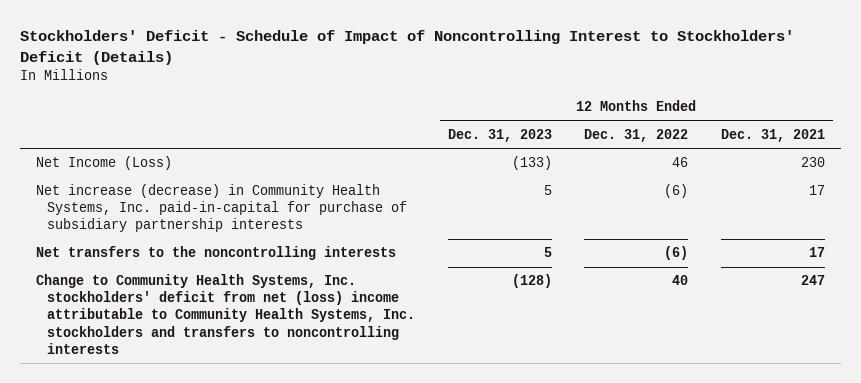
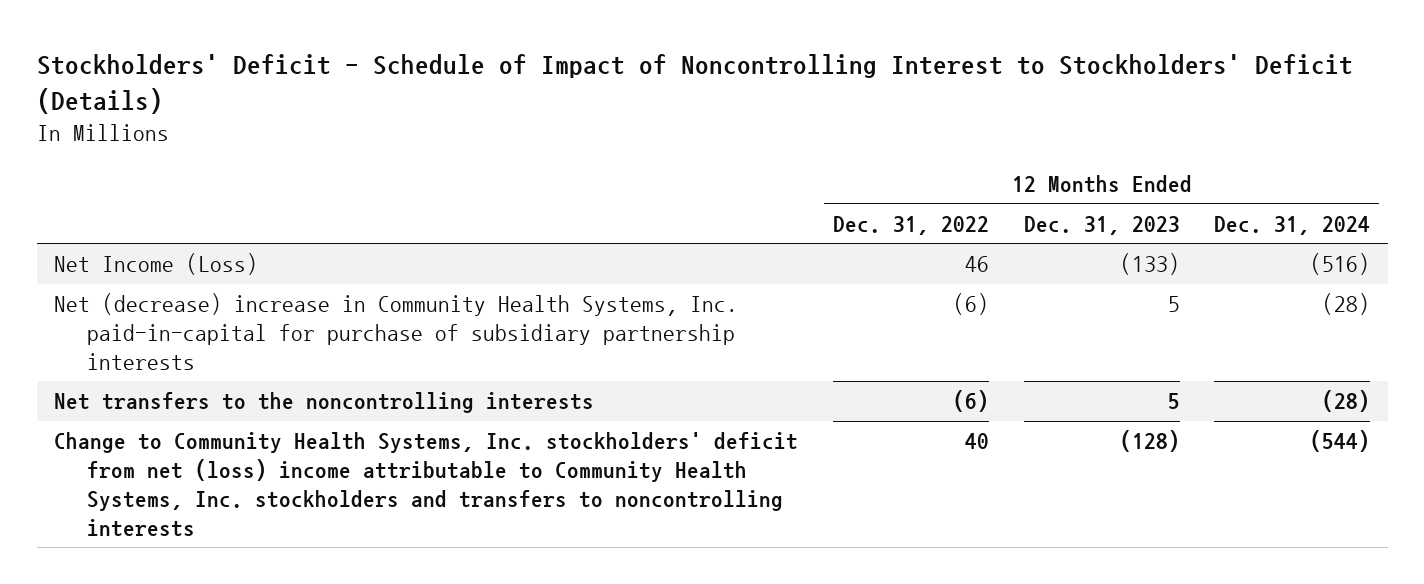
- | 12 Months Ended Dec. 31, 2023 | 12 Months Ended Dec. 31, 2022 | 12 Months Ended Dec. 31, 2021
+ | 12 Months Ended Dec. 31, 2022 | 12 Months Ended Dec. 31, 2023 | 12 Months Ended Dec. 31, 2024
- Net increase (decrease) in Community Health Systems, Inc. paid-in-capital for purchase of subsidiary partnership interests | 5 | (6) | 17
+ Net (decrease) increase in Community Health Systems, Inc. paid-in-capital for purchase of subsidiary partnership interests | (6) | 5 | (28)

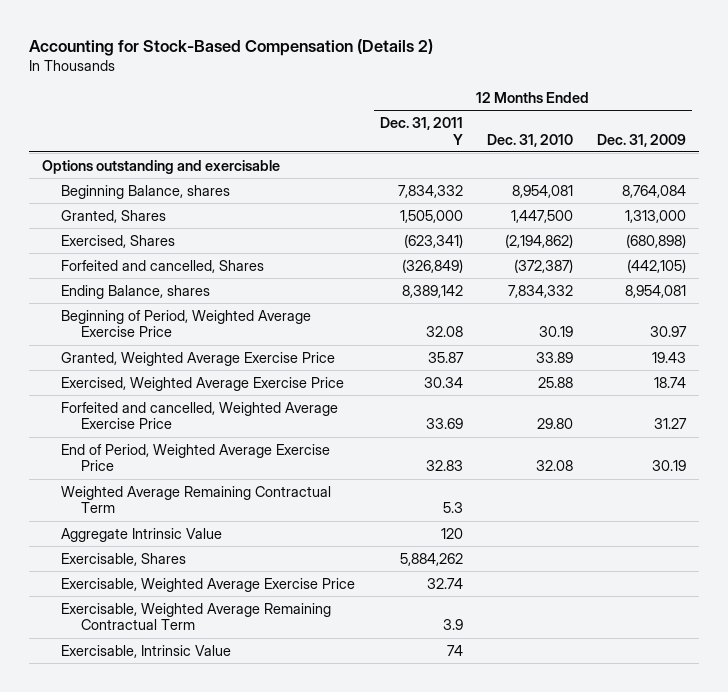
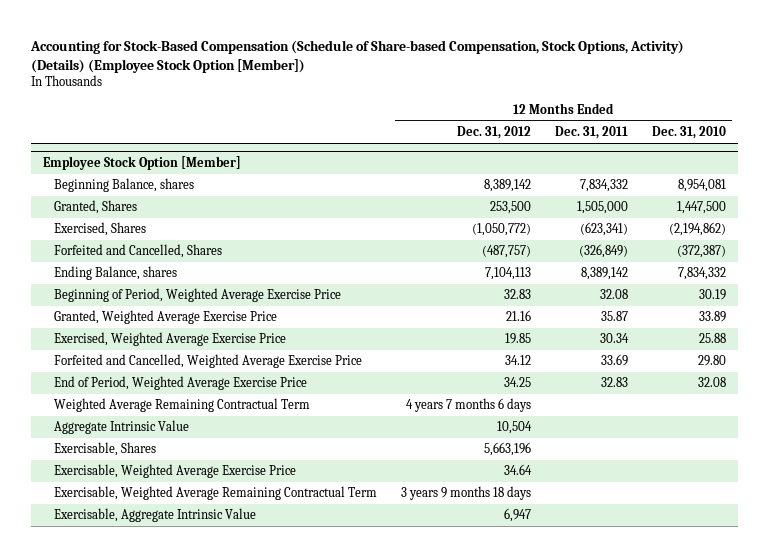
- Accounting for Stock-Based Compensation (Details 2)
+ Accounting for Stock-Based Compensation (Schedule of Share-based Compensation, Stock Options, Activity) (Details) (Employee Stock Option [Member])
- | 12 Months Ended Dec. 31, 2011 Y | 12 Months Ended Dec. 31, 2010 | 12 Months Ended Dec. 31, 2009
+ | 12 Months Ended Dec. 31, 2012 | 12 Months Ended Dec. 31, 2011 | 12 Months Ended Dec. 31, 2010
- Options outstanding and exercisable
+ Employee Stock Option [Member]
- Forfeited and cancelled, Shares | (326,849) | (372,387) | (442,105)
+ Forfeited and Cancelled, Shares | (487,757) | (326,849) | (372,387)
- Forfeited and cancelled, Weighted Average Exercise Price | 33.69 | 29.80 | 31.27
+ Forfeited and Cancelled, Weighted Average Exercise Price | 34.12 | 33.69 | 29.80
- Exercisable, Intrinsic Value | 74 | |
+ Exercisable, Aggregate Intrinsic Value | 6,947 | |

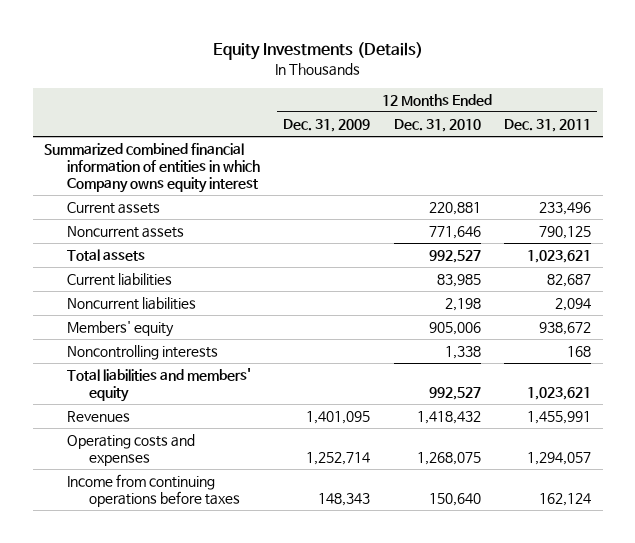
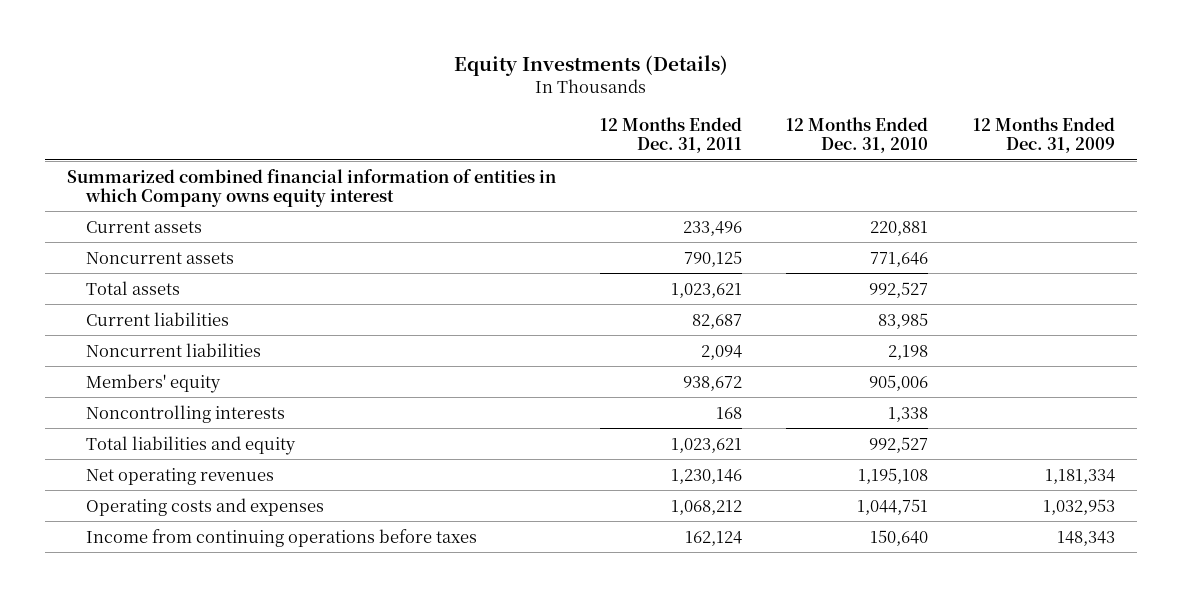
- | 12 Months Ended Dec. 31, 2009 | 12 Months Ended Dec. 31, 2010 | 12 Months Ended Dec. 31, 2011
+ | 12 Months Ended Dec. 31, 2011 | 12 Months Ended Dec. 31, 2010 | 12 Months Ended Dec. 31, 2009
- Total liabilities and members' equity | | 992,527 | 1,023,621
- Revenues | 1,401,095 | 1,418,432 | 1,455,991
- Operating costs and expenses | 1,252,714 | 1,268,075 | 1,294,057
+ Total liabilities and equity | 1,023,621 | 992,527 |
+ Net operating revenues | 1,230,146 | 1,195,108 | 1,181,334
+ Operating costs and expenses | 1,068,212 | 1,044,751 | 1,032,953

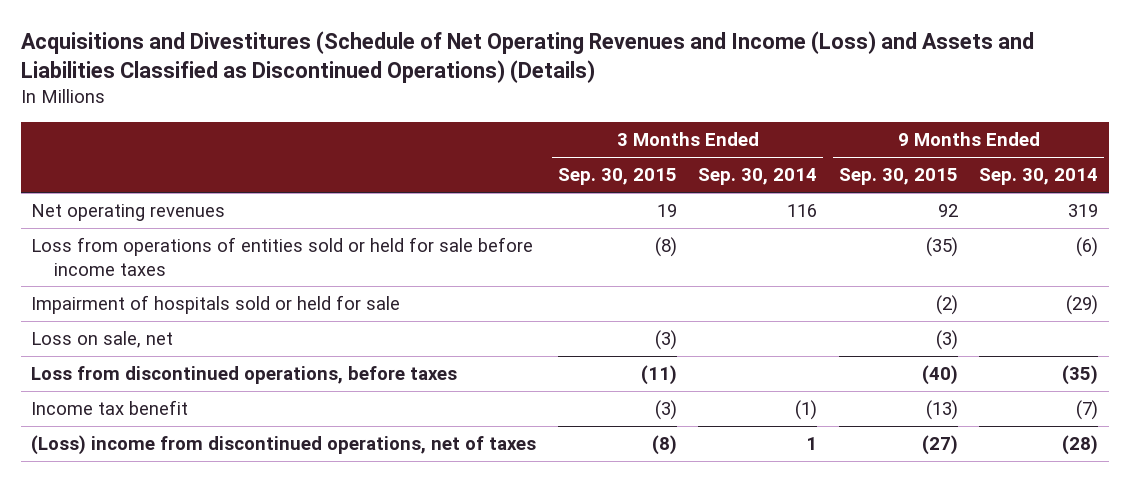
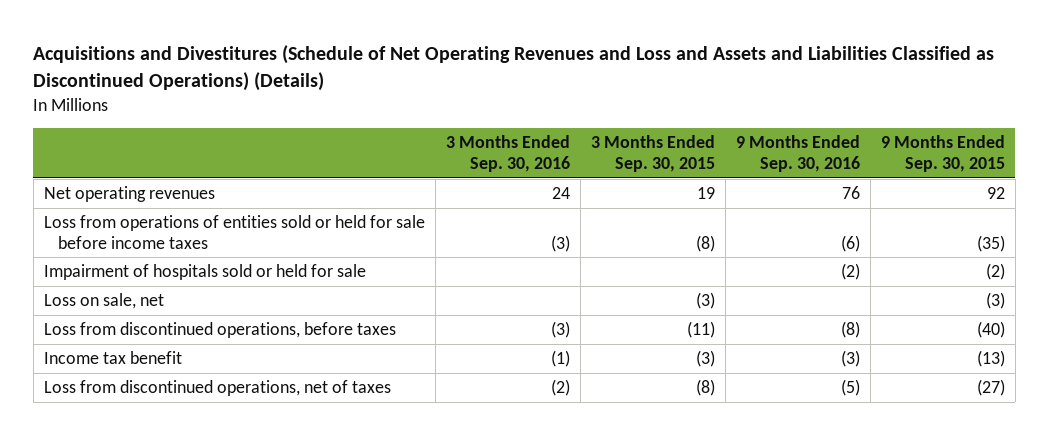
- Acquisitions and Divestitures (Schedule of Net Operating Revenues and Income (Loss) and Assets and Liabilities Classified as Discontinued Operations) (Details)
+ Acquisitions and Divestitures (Schedule of Net Operating Revenues and Loss and Assets and Liabilities Classified as Discontinued Operations) (Details)
- | 3 Months Ended Sep. 30, 2015 | 3 Months Ended Sep. 30, 2014 | 9 Months Ended Sep. 30, 2015 | 9 Months Ended Sep. 30, 2014
+ | 3 Months Ended Sep. 30, 2016 | 3 Months Ended Sep. 30, 2015 | 9 Months Ended Sep. 30, 2016 | 9 Months Ended Sep. 30, 2015
- (Loss) income from discontinued operations, net of taxes | (8) | 1 | (27) | (28)
+ Loss from discontinued operations, net of taxes | (2) | (8) | (5) | (27)

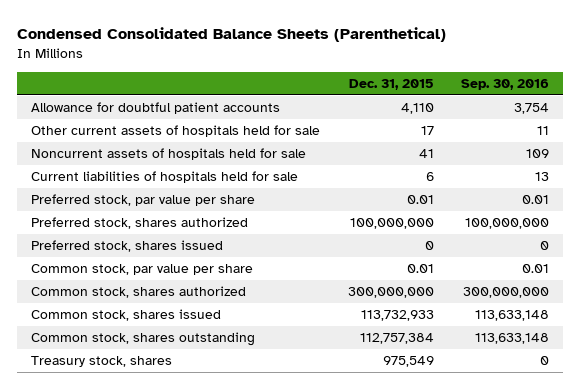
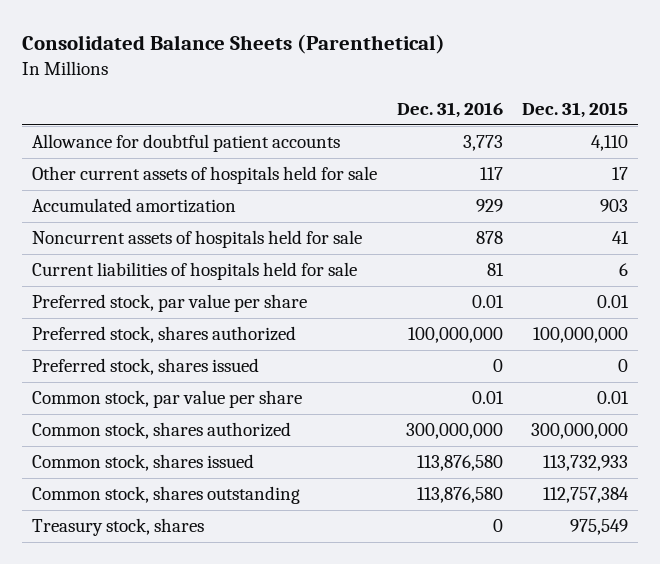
- Condensed Consolidated Balance Sheets (Parenthetical)
+ Consolidated Balance Sheets (Parenthetical)
- | Dec. 31, 2015 | Sep. 30, 2016
+ | Dec. 31, 2016 | Dec. 31, 2015
+ Accumulated amortization | 929 | 903

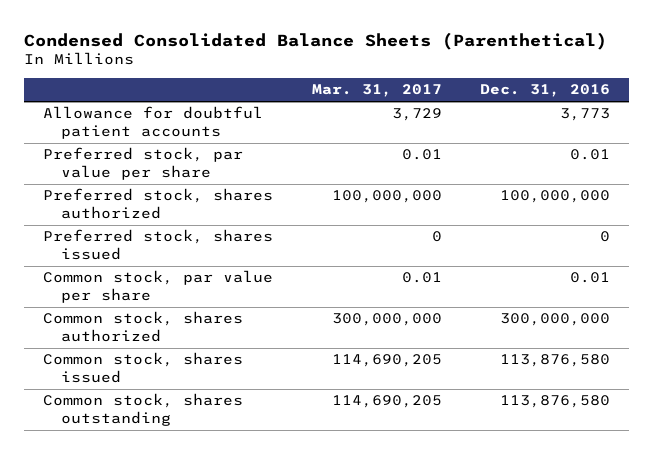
- Consolidated Balance Sheets (Parenthetical)
+ Condensed Consolidated Balance Sheets (Parenthetical)
- | Dec. 31, 2016 | Dec. 31, 2015
+ | Mar. 31, 2017 | Dec. 31, 2016
- Other current assets of hospitals held for sale | 117 | 17
- Accumulated amortization | 929 | 903
- Noncurrent assets of hospitals held for sale | 878 | 41
- Current liabilities of hospitals held for sale | 81 | 6
- Treasury stock, shares | 0 | 975,549

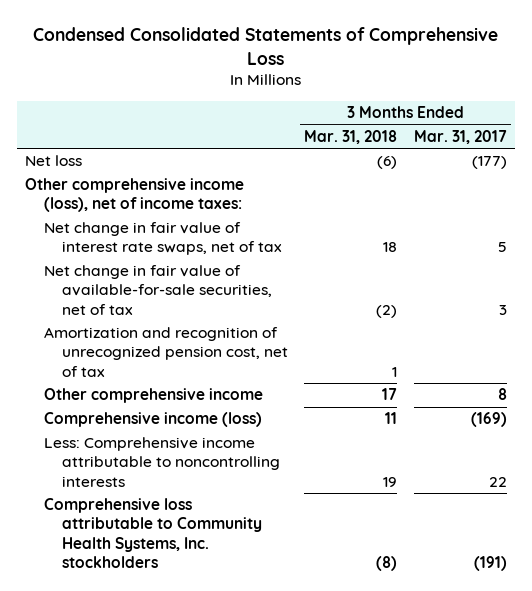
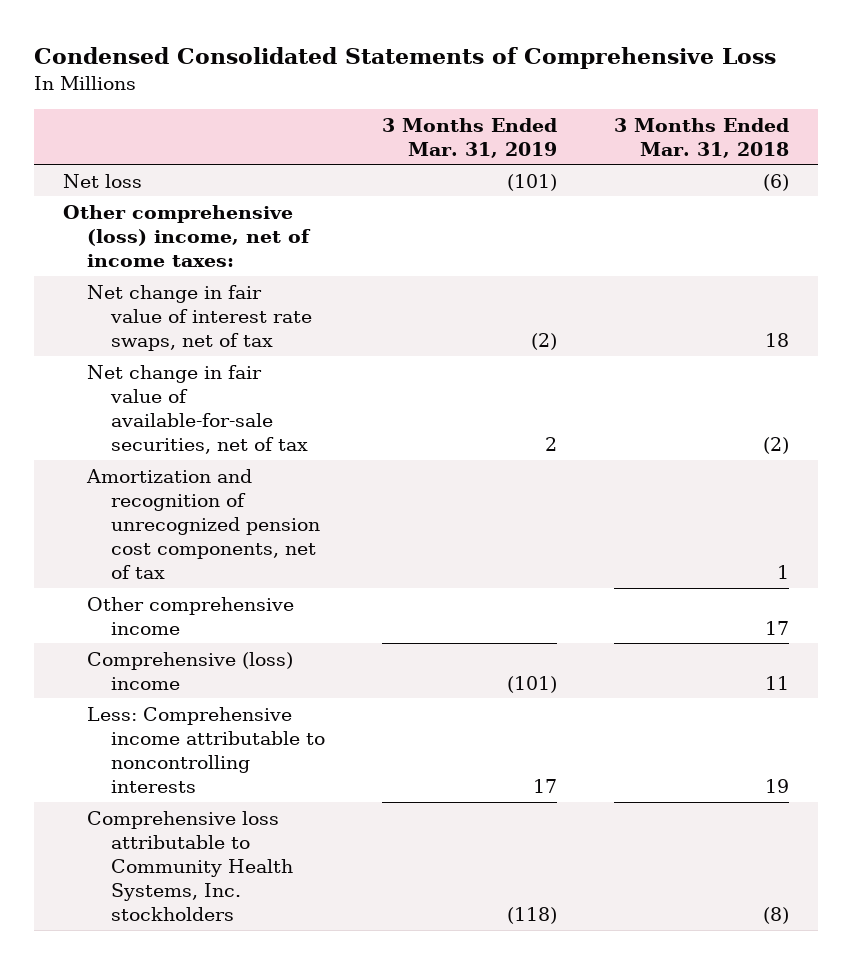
- | 3 Months Ended Mar. 31, 2018 | 3 Months Ended Mar. 31, 2017
+ | 3 Months Ended Mar. 31, 2019 | 3 Months Ended Mar. 31, 2018
- Other comprehensive income (loss), net of income taxes:
+ Other comprehensive (loss) income, net of income taxes:
- Amortization and recognition of unrecognized pension cost, net of tax | 1 |
+ Amortization and recognition of unrecognized pension cost components, net of tax | | 1
- Comprehensive income (loss) | 11 | (169)
+ Comprehensive (loss) income | (101) | 11

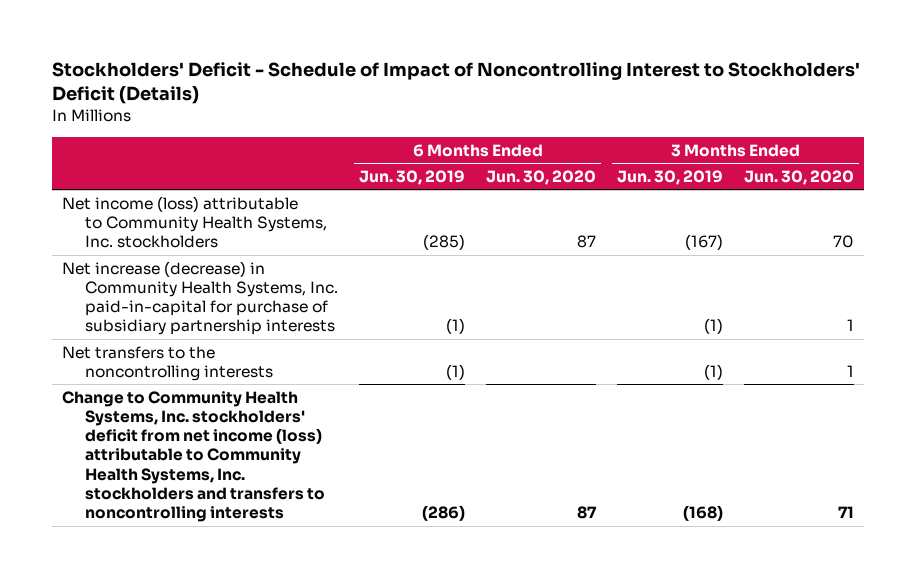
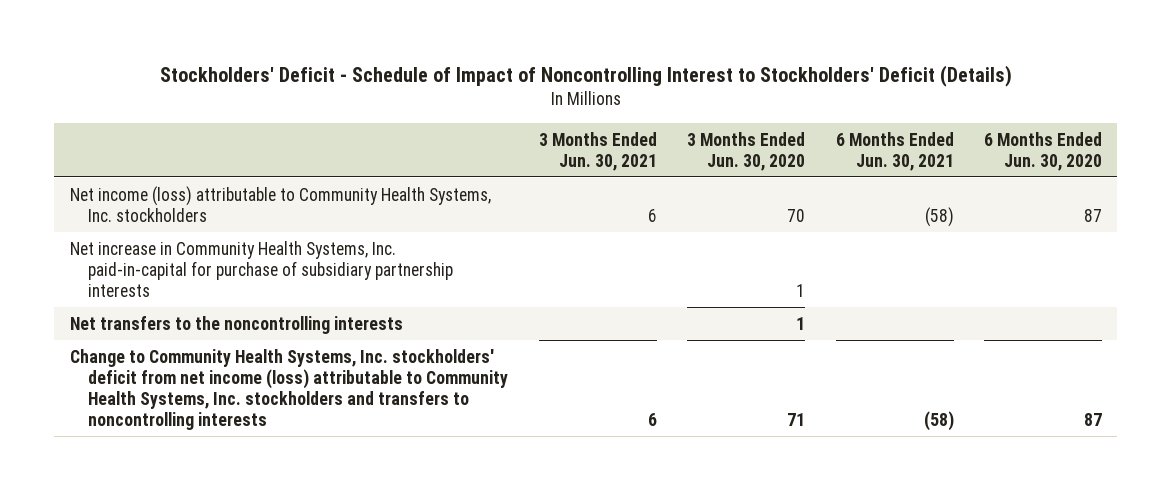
- | 6 Months Ended Jun. 30, 2019 | 6 Months Ended Jun. 30, 2020 | 3 Months Ended Jun. 30, 2019 | 3 Months Ended Jun. 30, 2020
+ | 3 Months Ended Jun. 30, 2021 | 3 Months Ended Jun. 30, 2020 | 6 Months Ended Jun. 30, 2021 | 6 Months Ended Jun. 30, 2020
- Net increase (decrease) in Community Health Systems, Inc. paid-in-capital for purchase of subsidiary partnership interests | (1) | | (1) | 1
+ Net increase in Community Health Systems, Inc. paid-in-capital for purchase of subsidiary partnership interests | | 1 | |

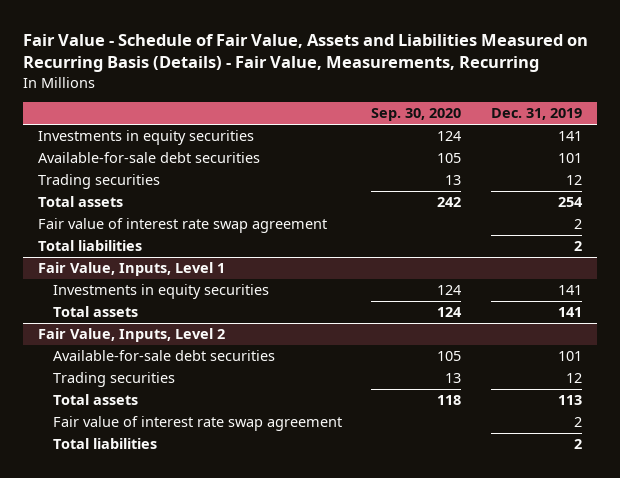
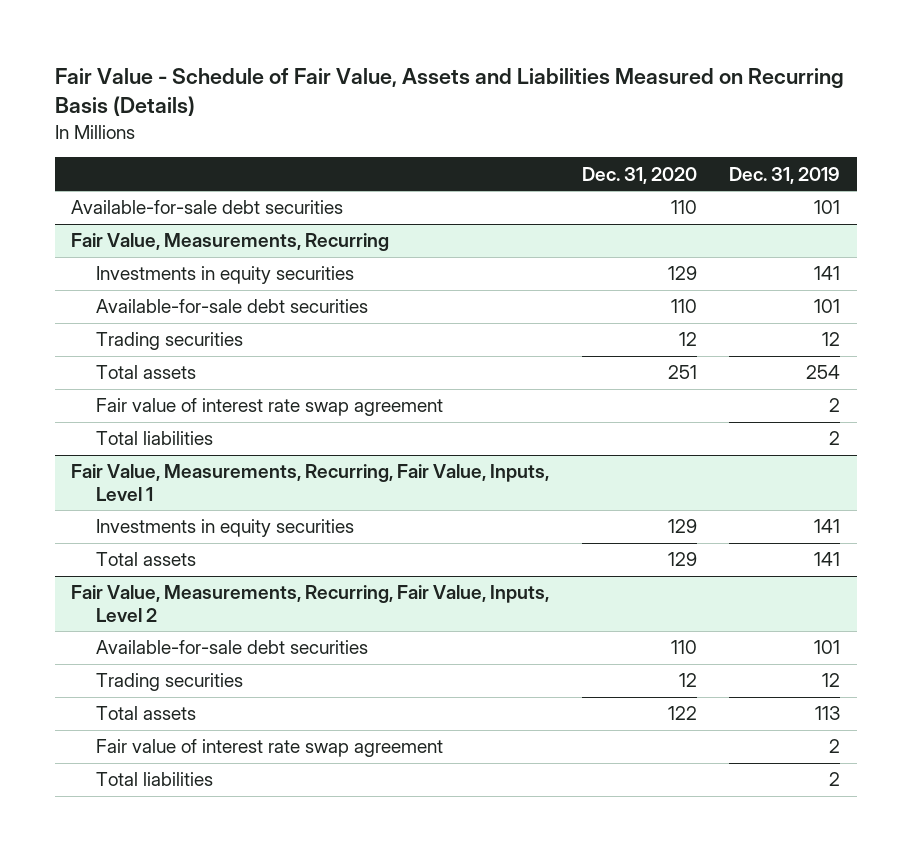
- Fair Value - Schedule of Fair Value, Assets and Liabilities Measured on Recurring Basis (Details) - Fair Value, Measurements, Recurring
+ Fair Value - Schedule of Fair Value, Assets and Liabilities Measured on Recurring Basis (Details)
- | Sep. 30, 2020 | Dec. 31, 2019
+ | Dec. 31, 2020 | Dec. 31, 2019
+ Available-for-sale debt securities | 110 | 101
+ Fair Value, Measurements, Recurring
- Fair Value, Inputs, Level 1
+ Fair Value, Measurements, Recurring, Fair Value, Inputs, Level 1
- Fair Value, Inputs, Level 2
+ Fair Value, Measurements, Recurring, Fair Value, Inputs, Level 2

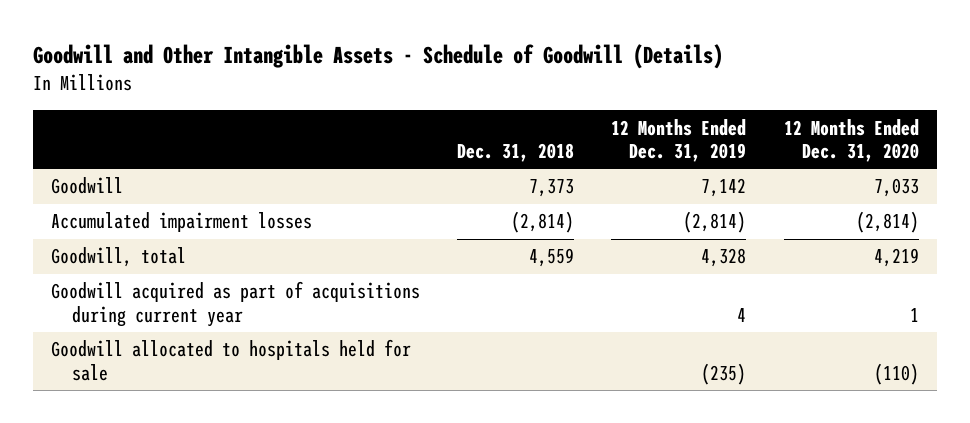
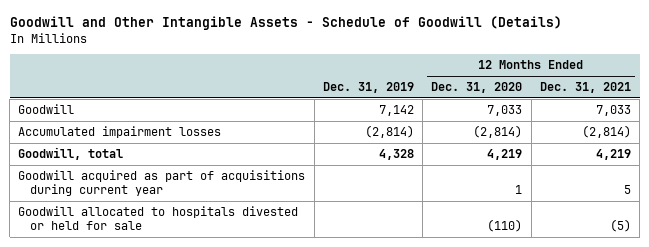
- | Dec. 31, 2018 | 12 Months Ended Dec. 31, 2019 | 12 Months Ended Dec. 31, 2020
+ | Dec. 31, 2019 | 12 Months Ended Dec. 31, 2020 | 12 Months Ended Dec. 31, 2021
- Goodwill allocated to hospitals held for sale | | (235) | (110)
+ Goodwill allocated to hospitals divested or held for sale | | (110) | (5)

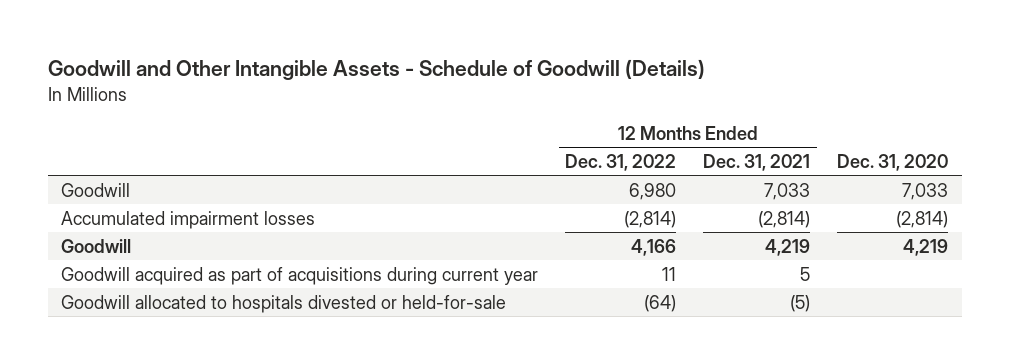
- | Dec. 31, 2019 | 12 Months Ended Dec. 31, 2020 | 12 Months Ended Dec. 31, 2021
+ | 12 Months Ended Dec. 31, 2022 | 12 Months Ended Dec. 31, 2021 | Dec. 31, 2020
- Goodwill, total | 4,328 | 4,219 | 4,219
+ Goodwill | 4,166 | 4,219 | 4,219
- Goodwill allocated to hospitals divested or held for sale | | (110) | (5)
+ Goodwill allocated to hospitals divested or held-for-sale | (64) | (5) |

